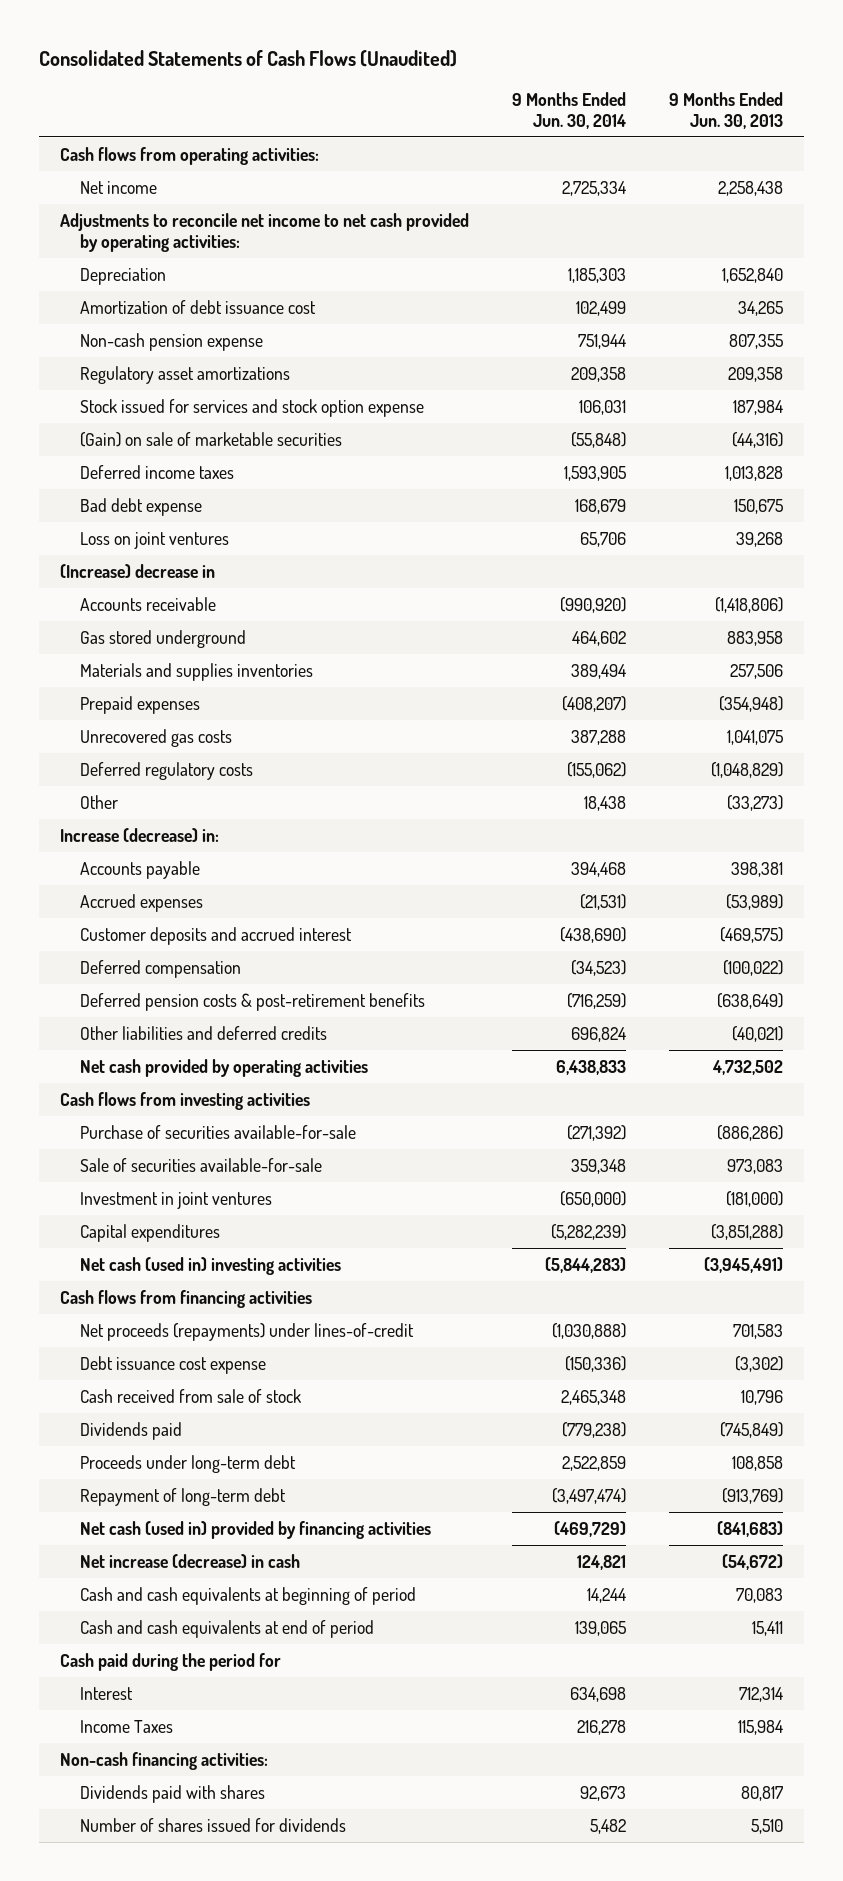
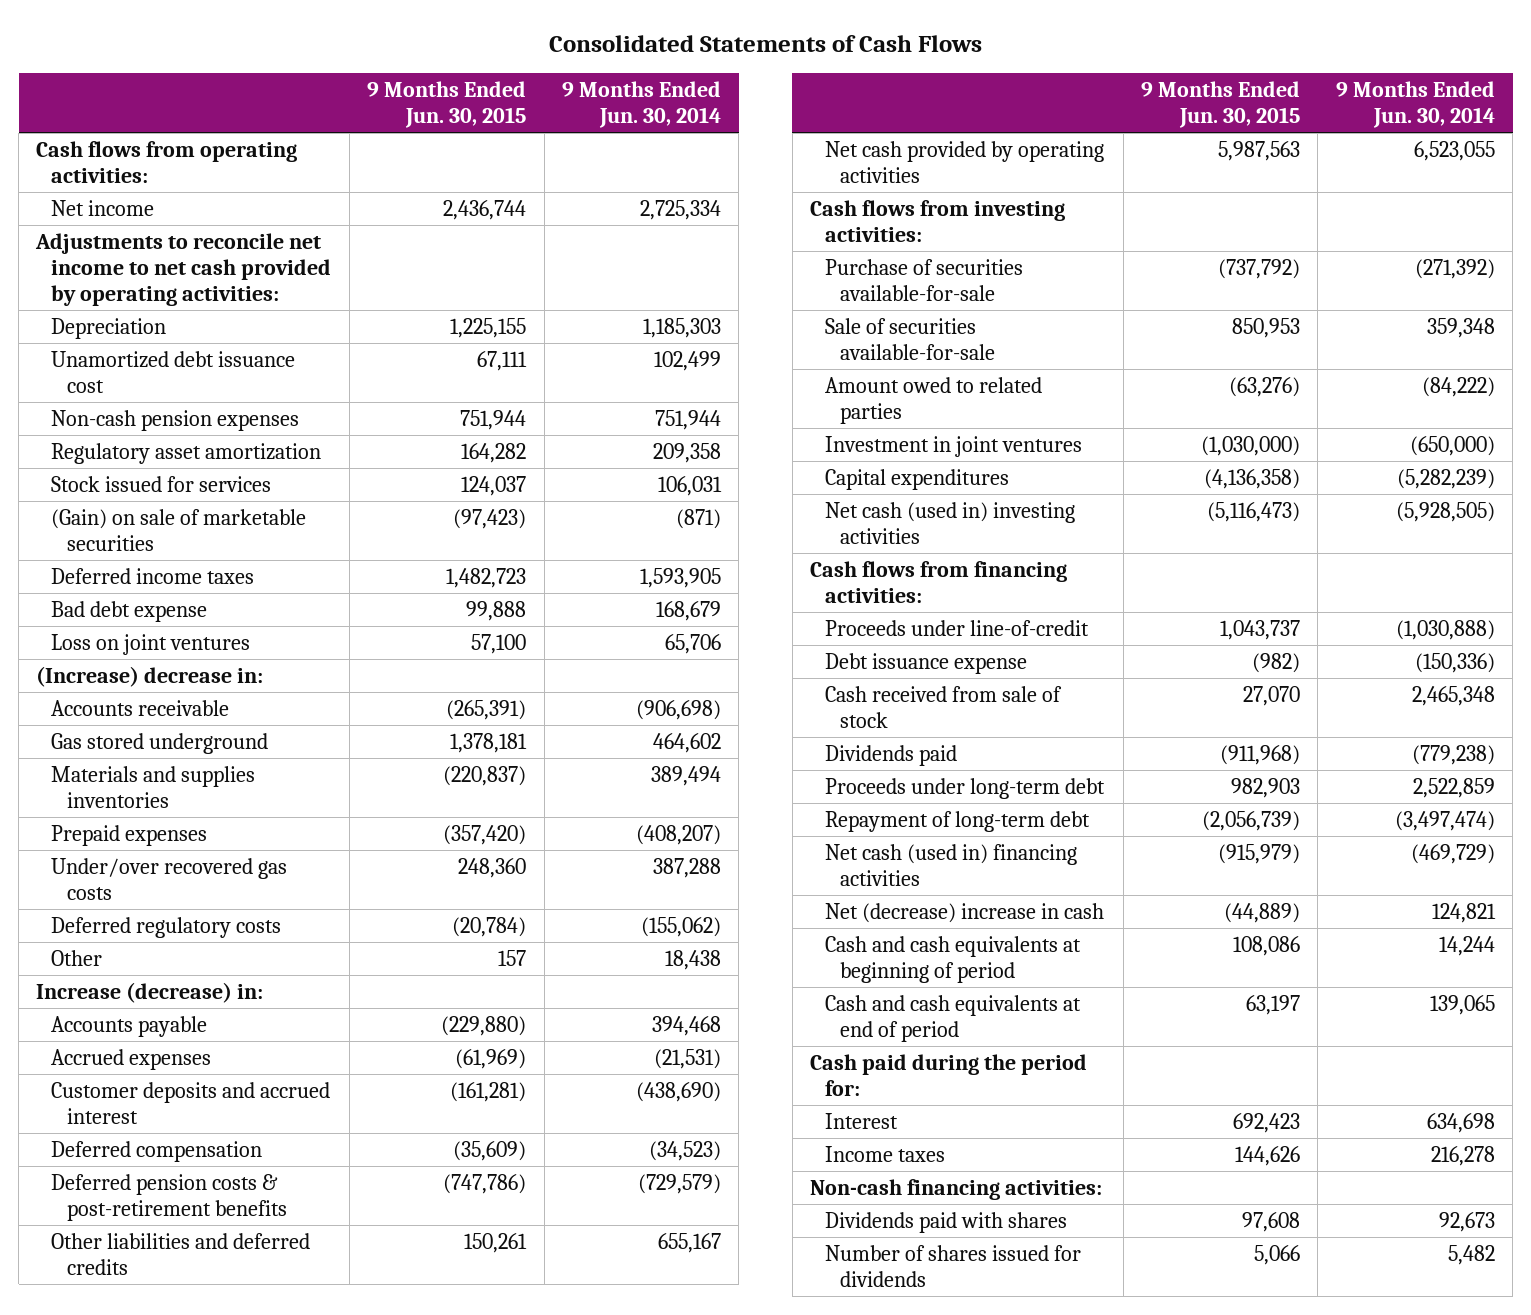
- Consolidated Statements of Cash Flows (Unaudited)
+ Consolidated Statements of Cash Flows
- | 9 Months Ended Jun. 30, 2014 | 9 Months Ended Jun. 30, 2013
+ | 9 Months Ended Jun. 30, 2015 | 9 Months Ended Jun. 30, 2014
- Amortization of debt issuance cost | 102,499 | 34,265
- Non-cash pension expense | 751,944 | 807,355
- Regulatory asset amortizations | 209,358 | 209,358
- Stock issued for services and stock option expense | 106,031 | 187,984
- (Gain) on sale of marketable securities | (55,848) | (44,316)
+ Unamortized debt issuance cost | 67,111 | 102,499
+ Non-cash pension expenses | 751,944 | 751,944
+ Regulatory asset amortization | 164,282 | 209,358
+ Stock issued for services | 124,037 | 106,031
+ (Gain) on sale of marketable securities | (97,423) | (871)
- (Increase) decrease in
- Accounts receivable | (990,920) | (1,418,806)
+ (Increase) decrease in:
+ Accounts receivable | (265,391) | (906,698)
- Unrecovered gas costs | 387,288 | 1,041,075
+ Under/over recovered gas costs | 248,360 | 387,288
- Deferred pension costs & post-retirement benefits | (716,259) | (638,649)
- Other liabilities and deferred credits | 696,824 | (40,021)
- Net cash provided by operating activities | 6,438,833 | 4,732,502
- Cash flows from investing activities
+ Deferred pension costs & post-retirement benefits | (747,786) | (729,579)
+ Other liabilities and deferred credits | 150,261 | 655,167
+ Net cash provided by operating activities | 5,987,563 | 6,523,055
+ Cash flows from investing activities:
+ Amount owed to related parties | (63,276) | (84,222)
- Net cash (used in) investing activities | (5,844,283) | (3,945,491)
- Cash flows from financing activities
- Net proceeds (repayments) under lines-of-credit | (1,030,888) | 701,583
- Debt issuance cost expense | (150,336) | (3,302)
+ Net cash (used in) investing activities | (5,116,473) | (5,928,505)
+ Cash flows from financing activities:
+ Proceeds under line-of-credit | 1,043,737 | (1,030,888)
+ Debt issuance expense | (982) | (150,336)
- Net cash (used in) provided by financing activities | (469,729) | (841,683)
- Net increase (decrease) in cash | 124,821 | (54,672)
+ Net cash (used in) financing activities | (915,979) | (469,729)
+ Net (decrease) increase in cash | (44,889) | 124,821
- Cash paid during the period for
+ Cash paid during the period for:
- Income Taxes | 216,278 | 115,984
+ Income taxes | 144,626 | 216,278

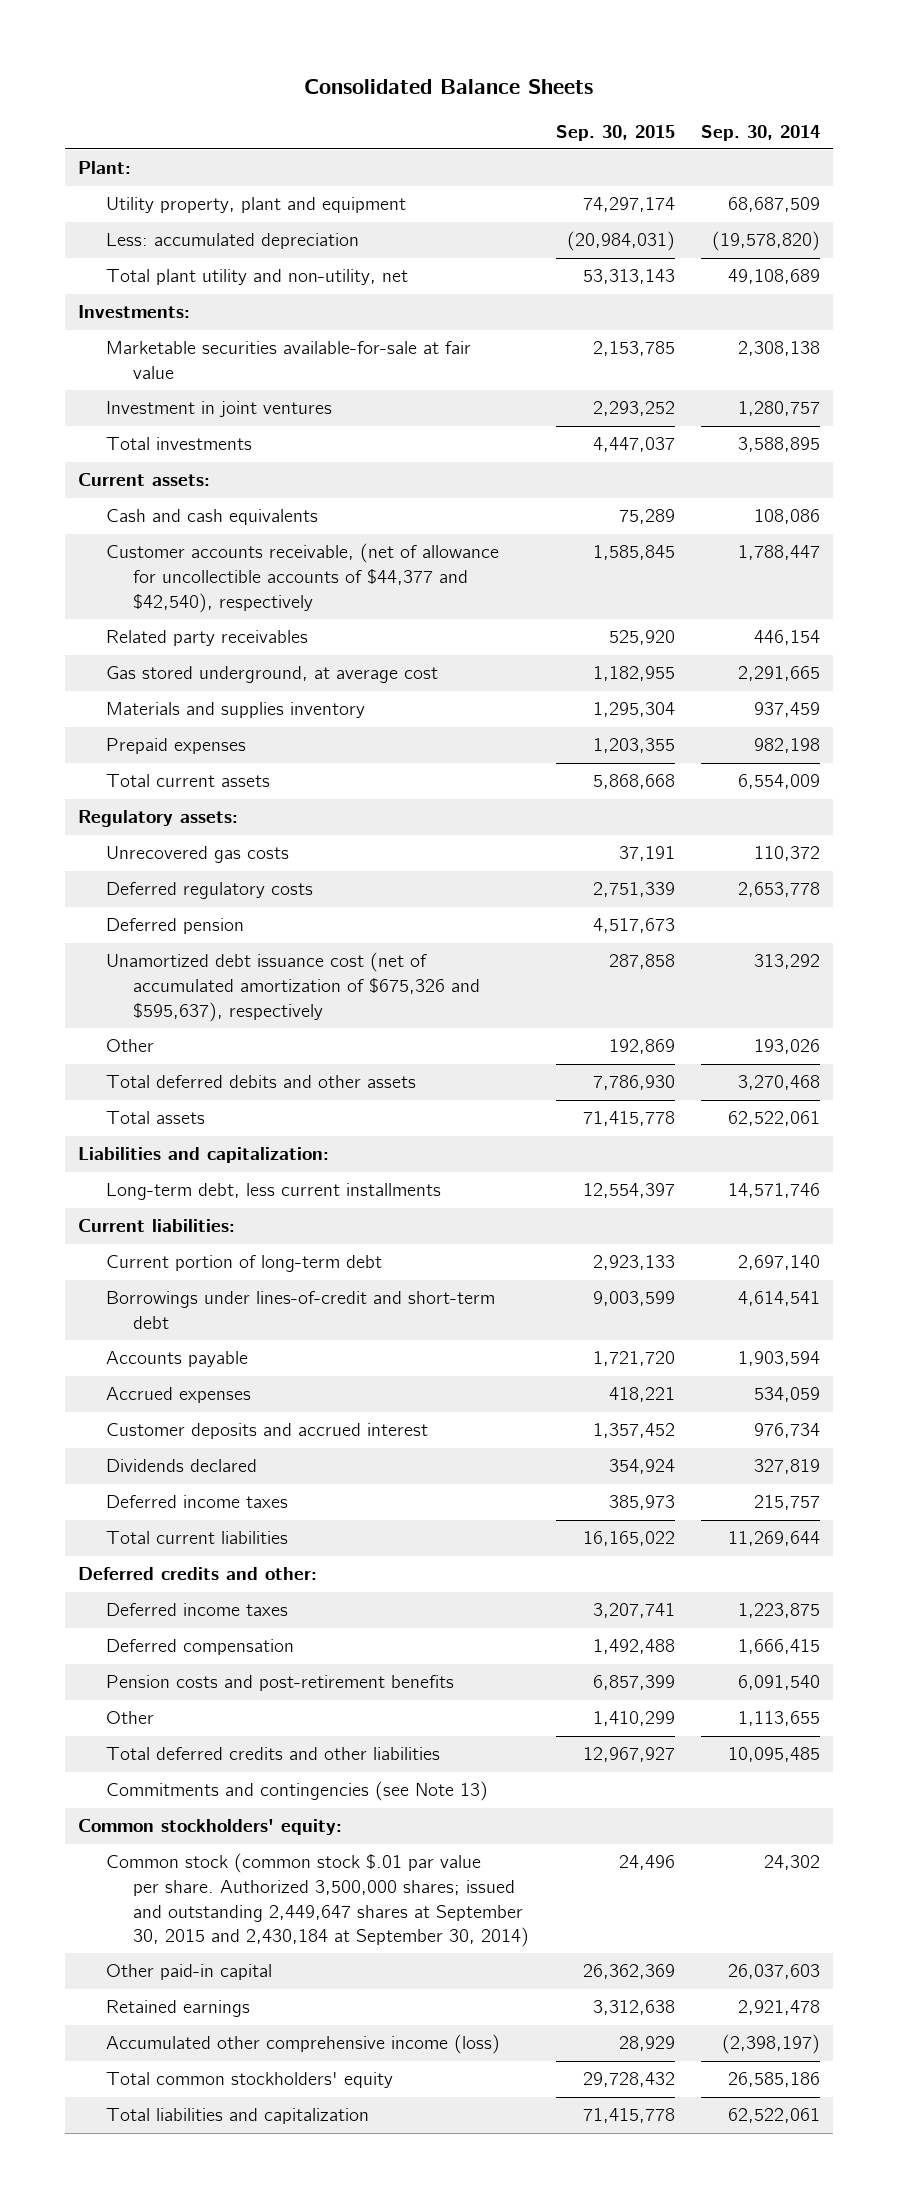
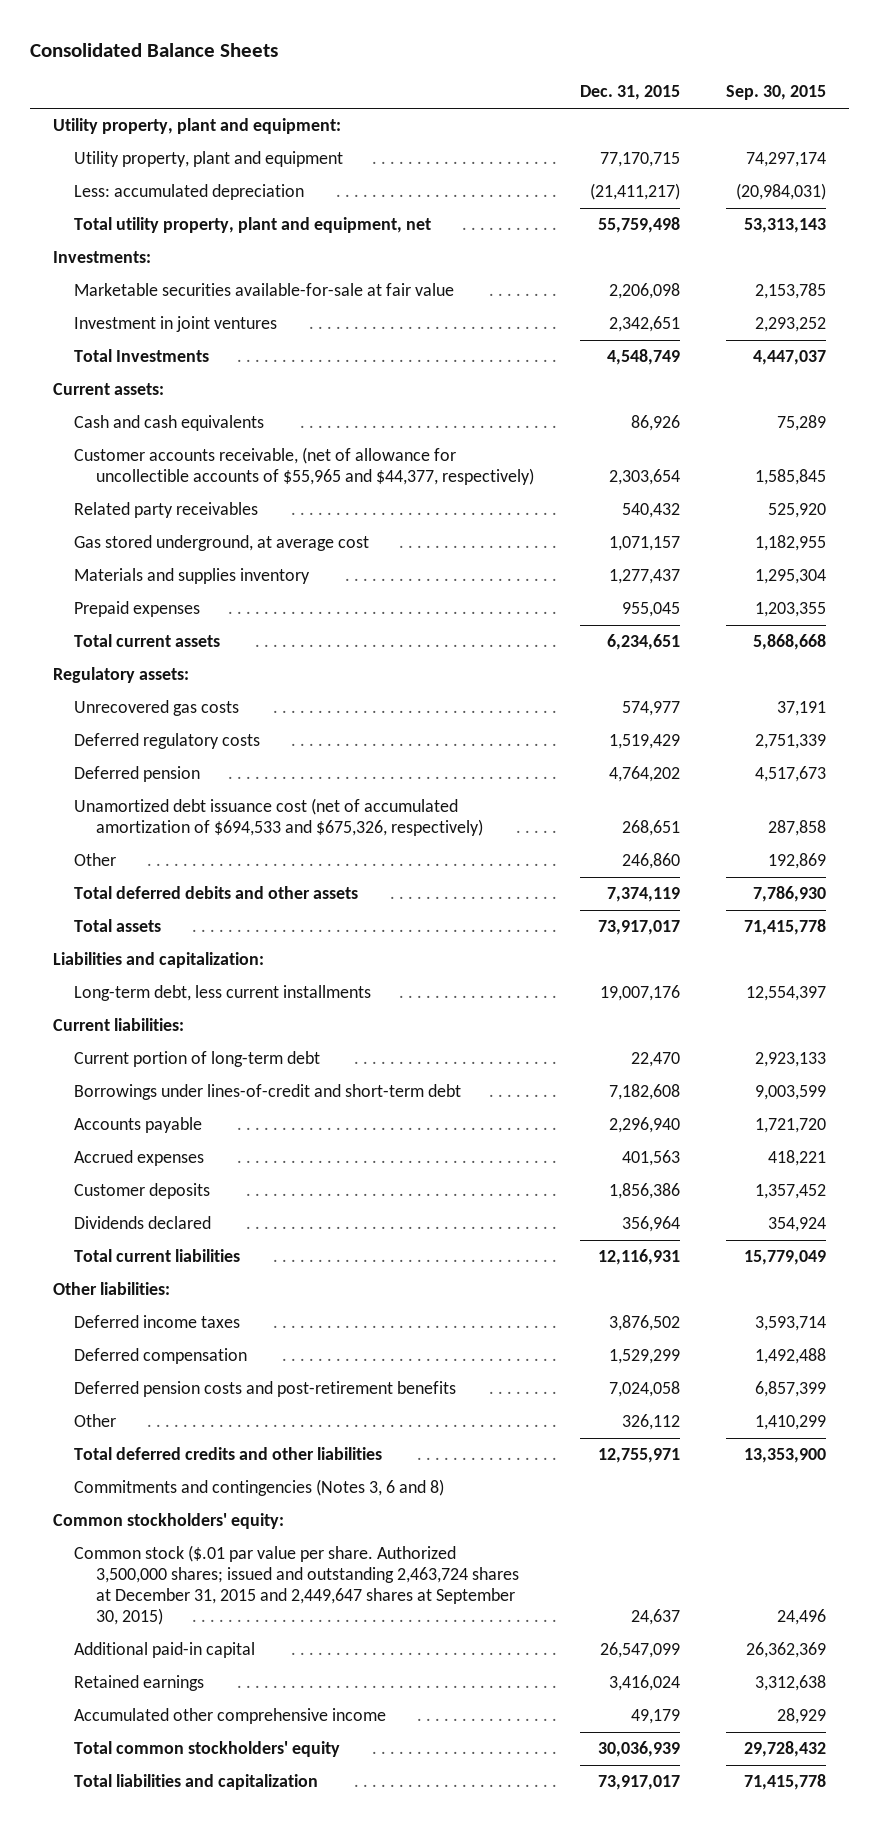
- | Sep. 30, 2015 | Sep. 30, 2014
+ | Dec. 31, 2015 | Sep. 30, 2015
- Plant:
+ Utility property, plant and equipment:
- Total plant utility and non-utility, net | 53,313,143 | 49,108,689
+ Total utility property, plant and equipment, net | 55,759,498 | 53,313,143
- Total investments | 4,447,037 | 3,588,895
+ Total Investments | 4,548,749 | 4,447,037
- Customer accounts receivable, (net of allowance for uncollectible accounts of $44,377 and $42,540), respectively | 1,585,845 | 1,788,447
+ Customer accounts receivable, (net of allowance for uncollectible accounts of $55,965 and $44,377, respectively) | 2,303,654 | 1,585,845
- Unamortized debt issuance cost (net of accumulated amortization of $675,326 and $595,637), respectively | 287,858 | 313,292
+ Unamortized debt issuance cost (net of accumulated amortization of $694,533 and $675,326, respectively) | 268,651 | 287,858
- Customer deposits and accrued interest | 1,357,452 | 976,734
+ Customer deposits | 1,856,386 | 1,357,452
- Deferred income taxes | 385,973 | 215,757
- Total current liabilities | 16,165,022 | 11,269,644
- Deferred credits and other:
- Deferred income taxes | 3,207,741 | 1,223,875
+ Total current liabilities | 12,116,931 | 15,779,049
+ Other liabilities:
+ Deferred income taxes | 3,876,502 | 3,593,714
- Pension costs and post-retirement benefits | 6,857,399 | 6,091,540
+ Deferred pension costs and post-retirement benefits | 7,024,058 | 6,857,399
- Total deferred credits and other liabilities | 12,967,927 | 10,095,485
- Commitments and contingencies (see Note 13)
+ Total deferred credits and other liabilities | 12,755,971 | 13,353,900
+ Commitments and contingencies (Notes 3, 6 and 8)
- Common stock (common stock $.01 par value per share. Authorized 3,500,000 shares; issued and outstanding 2,449,647 shares at September 30, 2015 and 2,430,184 at September 30, 2014) | 24,496 | 24,302
- Other paid-in capital | 26,362,369 | 26,037,603
+ Common stock ($.01 par value per share. Authorized 3,500,000 shares; issued and outstanding 2,463,724 shares at December 31, 2015 and 2,449,647 shares at September 30, 2015) | 24,637 | 24,496
+ Additional paid-in capital | 26,547,099 | 26,362,369
- Accumulated other comprehensive income (loss) | 28,929 | (2,398,197)
+ Accumulated other comprehensive income | 49,179 | 28,929

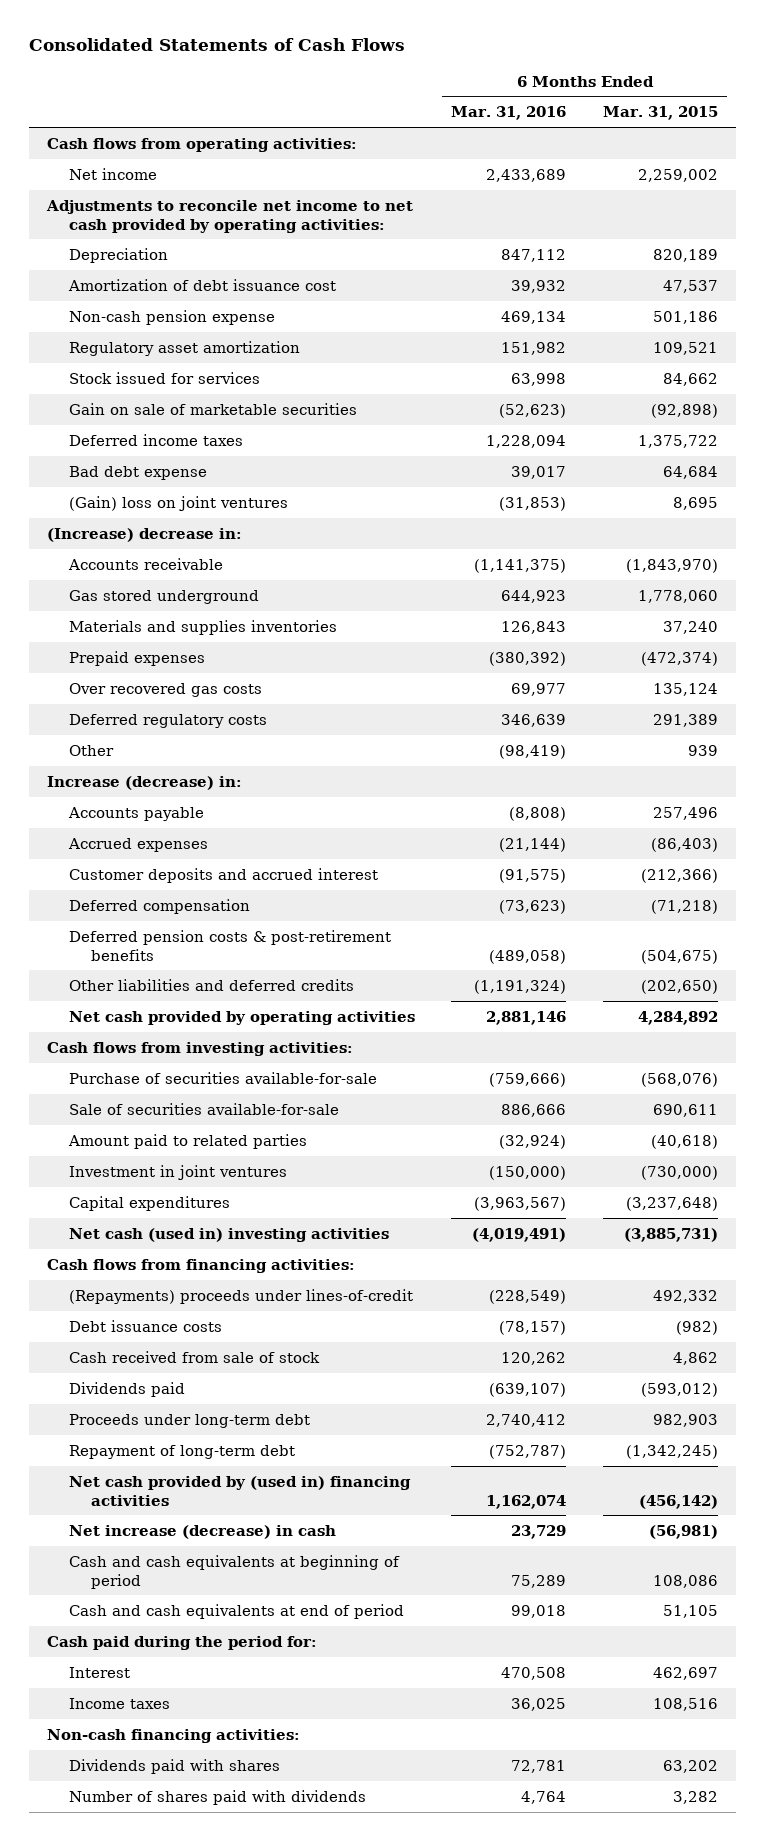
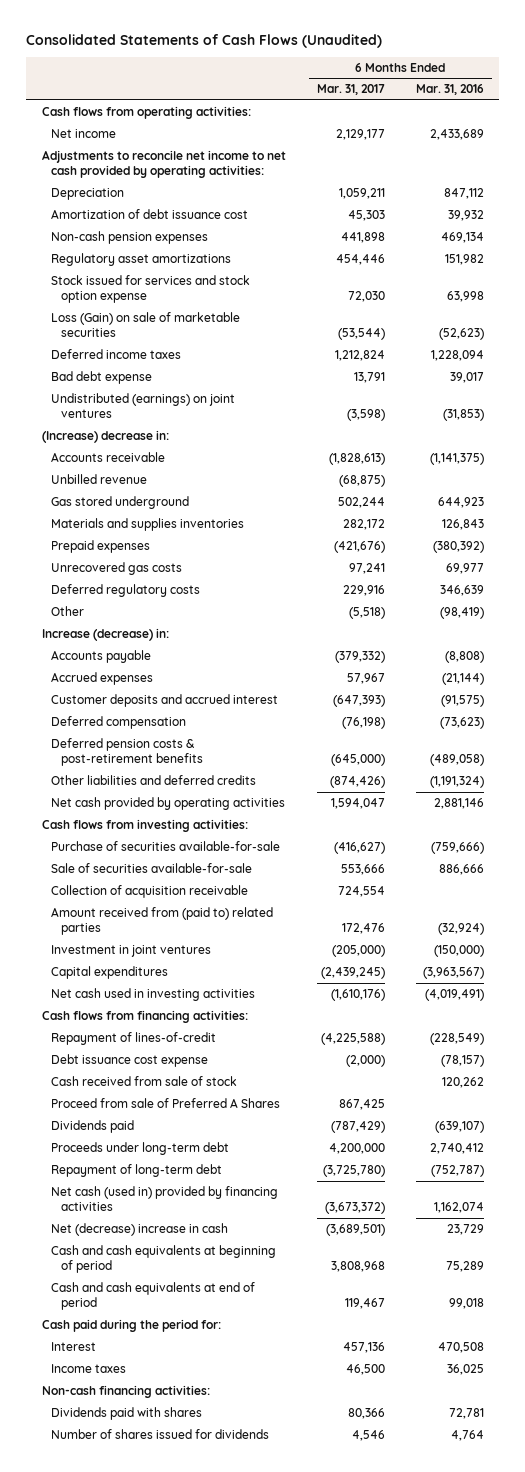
- Consolidated Statements of Cash Flows
+ Consolidated Statements of Cash Flows (Unaudited)
- | 6 Months Ended Mar. 31, 2016 | 6 Months Ended Mar. 31, 2015
+ | 6 Months Ended Mar. 31, 2017 | 6 Months Ended Mar. 31, 2016
- Non-cash pension expense | 469,134 | 501,186
- Regulatory asset amortization | 151,982 | 109,521
- Stock issued for services | 63,998 | 84,662
- Gain on sale of marketable securities | (52,623) | (92,898)
+ Non-cash pension expenses | 441,898 | 469,134
+ Regulatory asset amortizations | 454,446 | 151,982
+ Stock issued for services and stock option expense | 72,030 | 63,998
+ Loss (Gain) on sale of marketable securities | (53,544) | (52,623)
- (Gain) loss on joint ventures | (31,853) | 8,695
+ Undistributed (earnings) on joint ventures | (3,598) | (31,853)
+ Unbilled revenue | (68,875) |
- Over recovered gas costs | 69,977 | 135,124
+ Unrecovered gas costs | 97,241 | 69,977
- Amount paid to related parties | (32,924) | (40,618)
+ Collection of acquisition receivable | 724,554 |
+ Amount received from (paid to) related parties | 172,476 | (32,924)
- Net cash (used in) investing activities | (4,019,491) | (3,885,731)
+ Net cash used in investing activities | (1,610,176) | (4,019,491)
- (Repayments) proceeds under lines-of-credit | (228,549) | 492,332
- Debt issuance costs | (78,157) | (982)
+ Repayment of lines-of-credit | (4,225,588) | (228,549)
+ Debt issuance cost expense | (2,000) | (78,157)
+ Proceed from sale of Preferred A Shares | 867,425 |
- Net cash provided by (used in) financing activities | 1,162,074 | (456,142)
- Net increase (decrease) in cash | 23,729 | (56,981)
+ Net cash (used in) provided by financing activities | (3,673,372) | 1,162,074
+ Net (decrease) increase in cash | (3,689,501) | 23,729
- Number of shares paid with dividends | 4,764 | 3,282
+ Number of shares issued for dividends | 4,546 | 4,764

